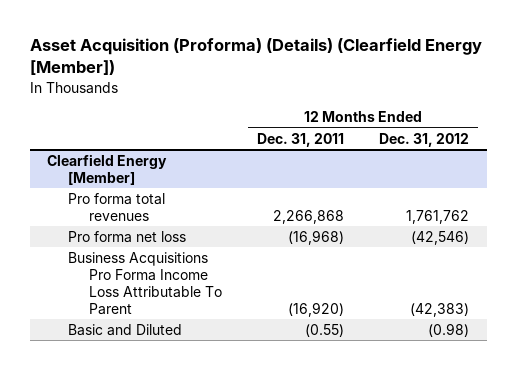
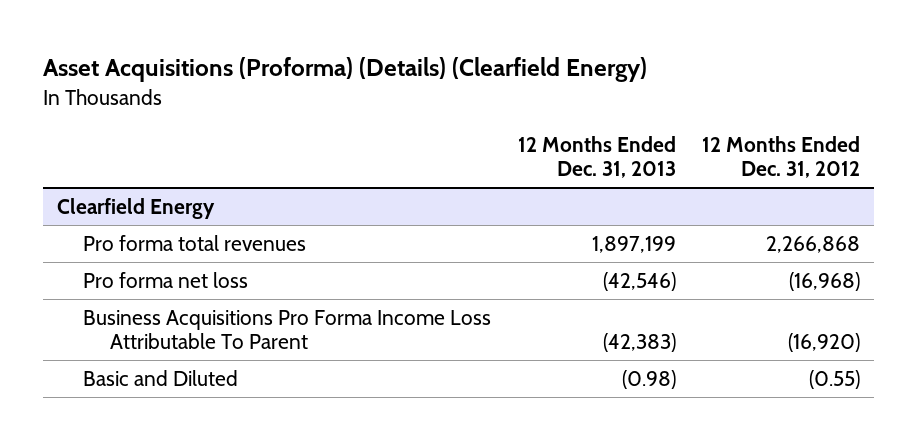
- Asset Acquisition (Proforma) (Details) (Clearfield Energy [Member])
+ Asset Acquisitions (Proforma) (Details) (Clearfield Energy)
- | 12 Months Ended Dec. 31, 2011 | 12 Months Ended Dec. 31, 2012
+ | 12 Months Ended Dec. 31, 2013 | 12 Months Ended Dec. 31, 2012
- Clearfield Energy [Member]
- Pro forma total revenues | 2,266,868 | 1,761,762
- Pro forma net loss | (16,968) | (42,546)
- Business Acquisitions Pro Forma Income Loss Attributable To Parent | (16,920) | (42,383)
- Basic and Diluted | (0.55) | (0.98)
+ Clearfield Energy
+ Pro forma total revenues | 1,897,199 | 2,266,868
+ Pro forma net loss | (42,546) | (16,968)
+ Business Acquisitions Pro Forma Income Loss Attributable To Parent | (42,383) | (16,920)
+ Basic and Diluted | (0.98) | (0.55)

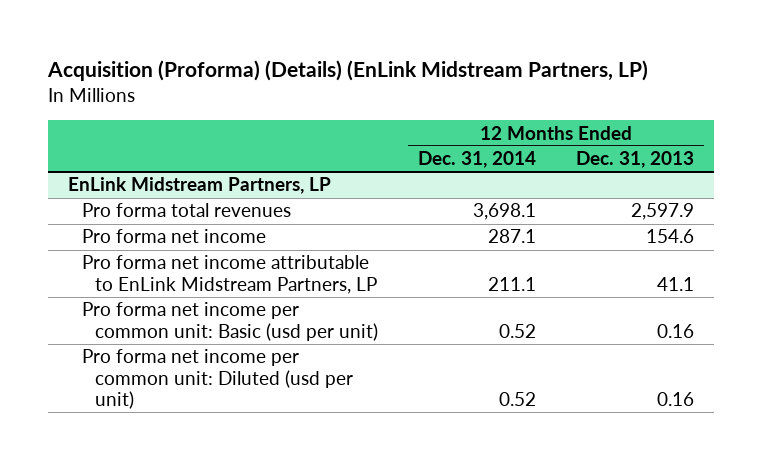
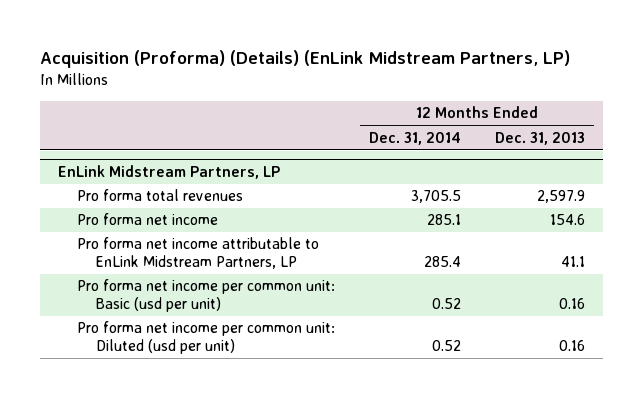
@ EnLink Midstream Partners, LP
- Pro forma total revenues | 3,698.1 | 2,597.9
- Pro forma net income | 287.1 | 154.6
- Pro forma net income attributable to EnLink Midstream Partners, LP | 211.1 | 41.1
+ Pro forma total revenues | 3,705.5 | 2,597.9
+ Pro forma net income | 285.1 | 154.6
+ Pro forma net income attributable to EnLink Midstream Partners, LP | 285.4 | 41.1

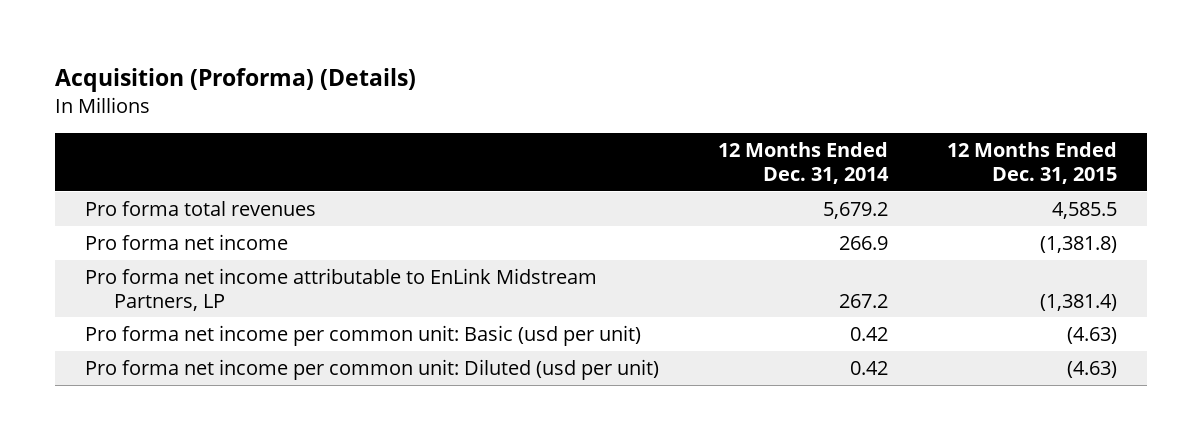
- Acquisition (Proforma) (Details) (EnLink Midstream Partners, LP)
+ Acquisition (Proforma) (Details)
- | 12 Months Ended Dec. 31, 2014 | 12 Months Ended Dec. 31, 2013
+ | 12 Months Ended Dec. 31, 2014 | 12 Months Ended Dec. 31, 2015
- EnLink Midstream Partners, LP
- Pro forma total revenues | 3,705.5 | 2,597.9
- Pro forma net income | 285.1 | 154.6
- Pro forma net income attributable to EnLink Midstream Partners, LP | 285.4 | 41.1
- Pro forma net income per common unit: Basic (usd per unit) | 0.52 | 0.16
- Pro forma net income per common unit: Diluted (usd per unit) | 0.52 | 0.16
+ Pro forma total revenues | 5,679.2 | 4,585.5
+ Pro forma net income | 266.9 | (1,381.8)
+ Pro forma net income attributable to EnLink Midstream Partners, LP | 267.2 | (1,381.4)
+ Pro forma net income per common unit: Basic (usd per unit) | 0.42 | (4.63)
+ Pro forma net income per common unit: Diluted (usd per unit) | 0.42 | (4.63)

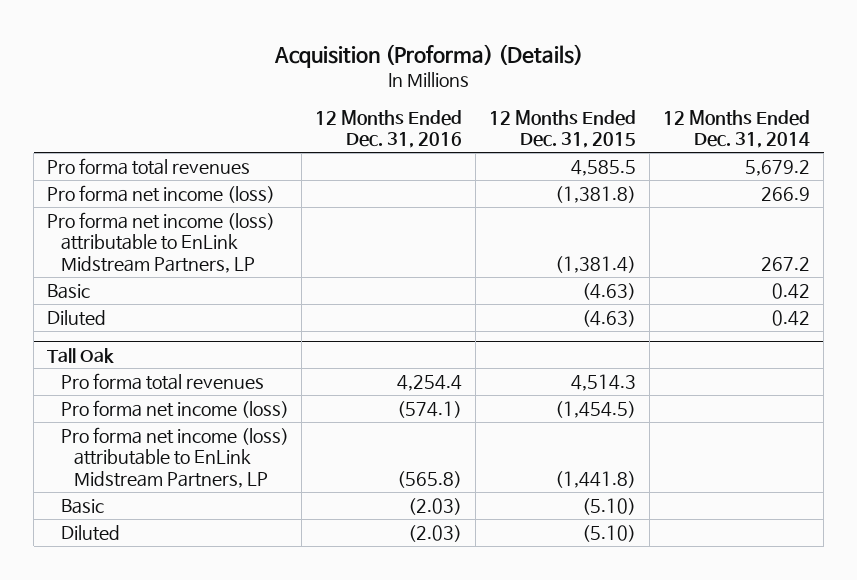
- | 12 Months Ended Dec. 31, 2014 | 12 Months Ended Dec. 31, 2015
+ | 12 Months Ended Dec. 31, 2016 | 12 Months Ended Dec. 31, 2015 | 12 Months Ended Dec. 31, 2014
- Pro forma net income | 266.9 | (1,381.8)
- Pro forma net income attributable to EnLink Midstream Partners, LP | 267.2 | (1,381.4)
- Pro forma net income per common unit: Basic (usd per unit) | 0.42 | (4.63)
- Pro forma net income per common unit: Diluted (usd per unit) | 0.42 | (4.63)
+ Pro forma net income (loss) | | (1,381.8) | 266.9
+ Pro forma net income (loss) attributable to EnLink Midstream Partners, LP | | (1,381.4) | 267.2
+ Basic | | (4.63) | 0.42
+ Diluted | | (4.63) | 0.42
+ Tall Oak
+ Pro forma total revenues | 4,254.4 | 4,514.3 |
+ Pro forma net income (loss) | (574.1) | (1,454.5) |
+ Pro forma net income (loss) attributable to EnLink Midstream Partners, LP | (565.8) | (1,441.8) |
+ Basic | (2.03) | (5.10) |
+ Diluted | (2.03) | (5.10) |

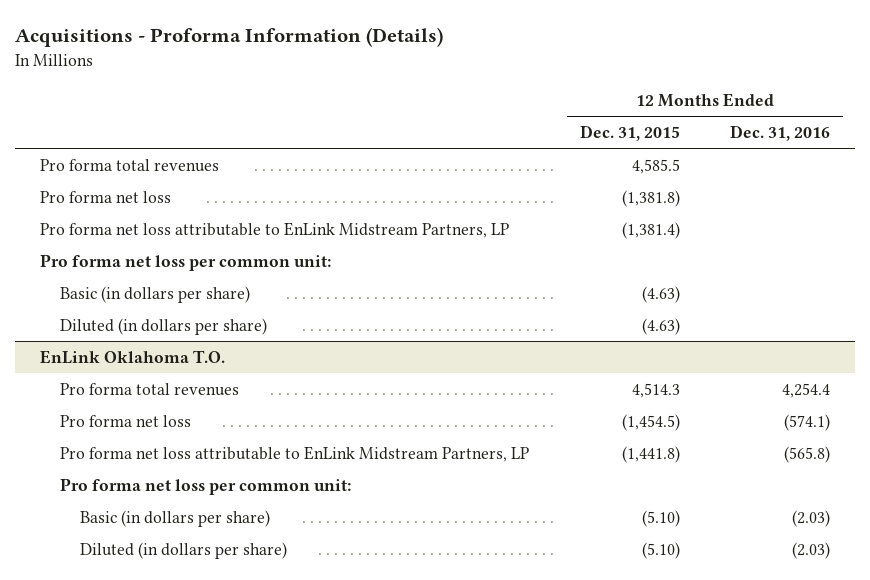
- Acquisition (Proforma) (Details)
+ Acquisitions - Proforma Information (Details)
- | 12 Months Ended Dec. 31, 2016 | 12 Months Ended Dec. 31, 2015 | 12 Months Ended Dec. 31, 2014
+ | 12 Months Ended Dec. 31, 2015 | 12 Months Ended Dec. 31, 2016
- Pro forma net income (loss) | | (1,381.8) | 266.9
- Pro forma net income (loss) attributable to EnLink Midstream Partners, LP | | (1,381.4) | 267.2
- Basic | | (4.63) | 0.42
- Diluted | | (4.63) | 0.42
- Tall Oak
+ Pro forma net loss | (1,381.8) |
+ Pro forma net loss attributable to EnLink Midstream Partners, LP | (1,381.4) |
+ Pro forma net loss per common unit:
+ Basic (in dollars per share) | (4.63) |
+ Diluted (in dollars per share) | (4.63) |
+ EnLink Oklahoma T.O.
- Pro forma net income (loss) | (574.1) | (1,454.5) |
- Pro forma net income (loss) attributable to EnLink Midstream Partners, LP | (565.8) | (1,441.8) |
- Basic | (2.03) | (5.10) |
- Diluted | (2.03) | (5.10) |
+ Pro forma net loss | (1,454.5) | (574.1)
+ Pro forma net loss attributable to EnLink Midstream Partners, LP | (1,441.8) | (565.8)
+ Pro forma net loss per common unit:
+ Basic (in dollars per share) | (5.10) | (2.03)
+ Diluted (in dollars per share) | (5.10) | (2.03)

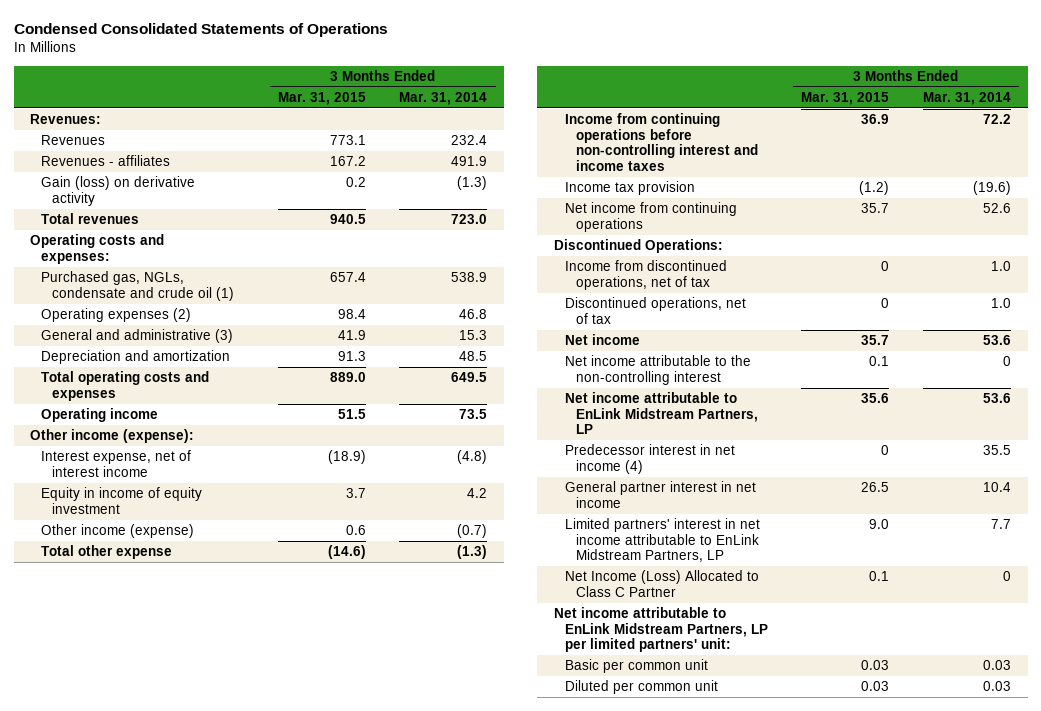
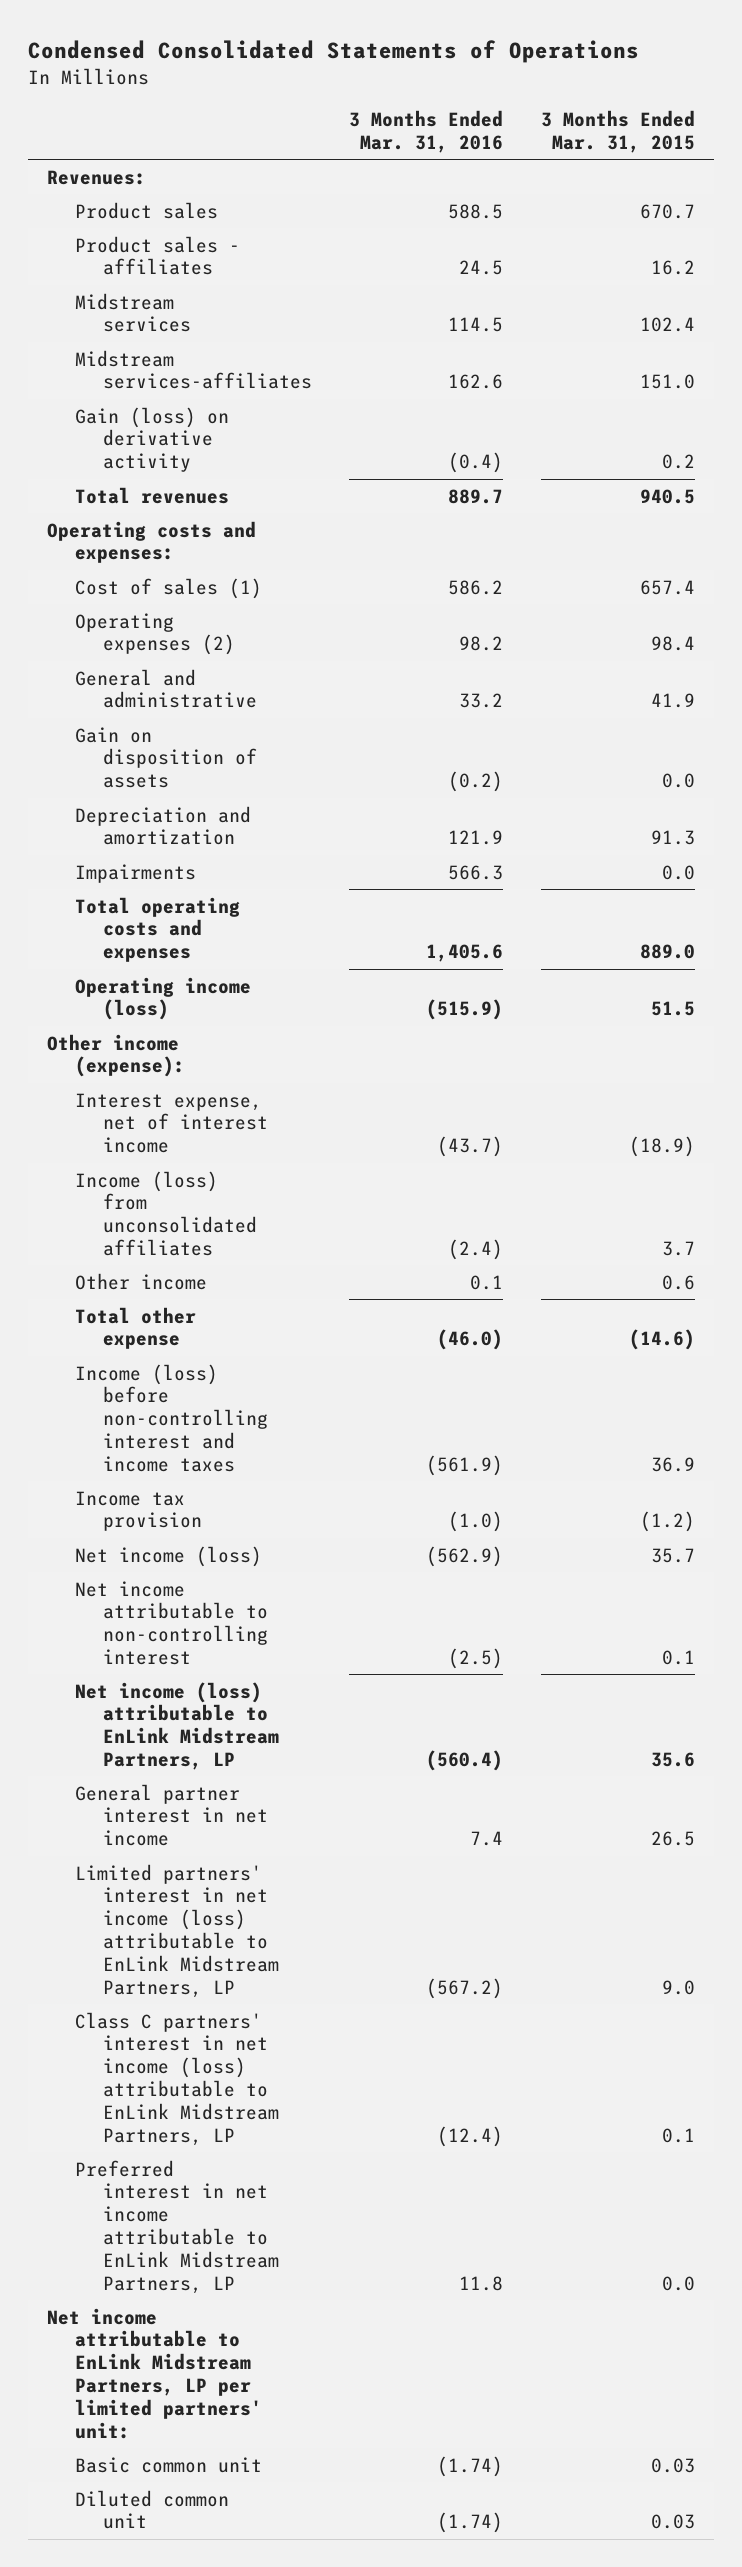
- | 3 Months Ended Mar. 31, 2015 | 3 Months Ended Mar. 31, 2014
+ | 3 Months Ended Mar. 31, 2016 | 3 Months Ended Mar. 31, 2015
- Revenues | 773.1 | 232.4
- Revenues - affiliates | 167.2 | 491.9
+ Product sales | 588.5 | 670.7
+ Product sales - affiliates | 24.5 | 16.2
+ Midstream services | 114.5 | 102.4
+ Midstream services-affiliates | 162.6 | 151.0
- Purchased gas, NGLs, condensate and crude oil (1) | 657.4 | 538.9
+ Cost of sales (1) | 586.2 | 657.4
- General and administrative (3) | 41.9 | 15.3
+ General and administrative | 33.2 | 41.9
+ Gain on disposition of assets | (0.2) | 0.0
+ Impairments | 566.3 | 0.0
- Operating income | 51.5 | 73.5
+ Operating income (loss) | (515.9) | 51.5
- Equity in income of equity investment | 3.7 | 4.2
- Other income (expense) | 0.6 | (0.7)
+ Income (loss) from unconsolidated affiliates | (2.4) | 3.7
+ Other income | 0.1 | 0.6
- Income from continuing operations before non-controlling interest and income taxes | 36.9 | 72.2
+ Income (loss) before non-controlling interest and income taxes | (561.9) | 36.9
- Net income from continuing operations | 35.7 | 52.6
- Discontinued Operations:
- Income from discontinued operations, net of tax | 0 | 1.0
- Discontinued operations, net of tax | 0 | 1.0
- Net income | 35.7 | 53.6
- Net income attributable to the non-controlling interest | 0.1 | 0
- Net income attributable to EnLink Midstream Partners, LP | 35.6 | 53.6
- Predecessor interest in net income (4) | 0 | 35.5
+ Net income (loss) | (562.9) | 35.7
+ Net income attributable to non-controlling interest | (2.5) | 0.1
+ Net income (loss) attributable to EnLink Midstream Partners, LP | (560.4) | 35.6
- Limited partners' interest in net income attributable to EnLink Midstream Partners, LP | 9.0 | 7.7
- Net Income (Loss) Allocated to Class C Partner | 0.1 | 0
+ Limited partners' interest in net income (loss) attributable to EnLink Midstream Partners, LP | (567.2) | 9.0
+ Class C partners' interest in net income (loss) attributable to EnLink Midstream Partners, LP | (12.4) | 0.1
+ Preferred interest in net income attributable to EnLink Midstream Partners, LP | 11.8 | 0.0
- Basic per common unit | 0.03 | 0.03
- Diluted per common unit | 0.03 | 0.03
+ Basic common unit | (1.74) | 0.03
+ Diluted common unit | (1.74) | 0.03

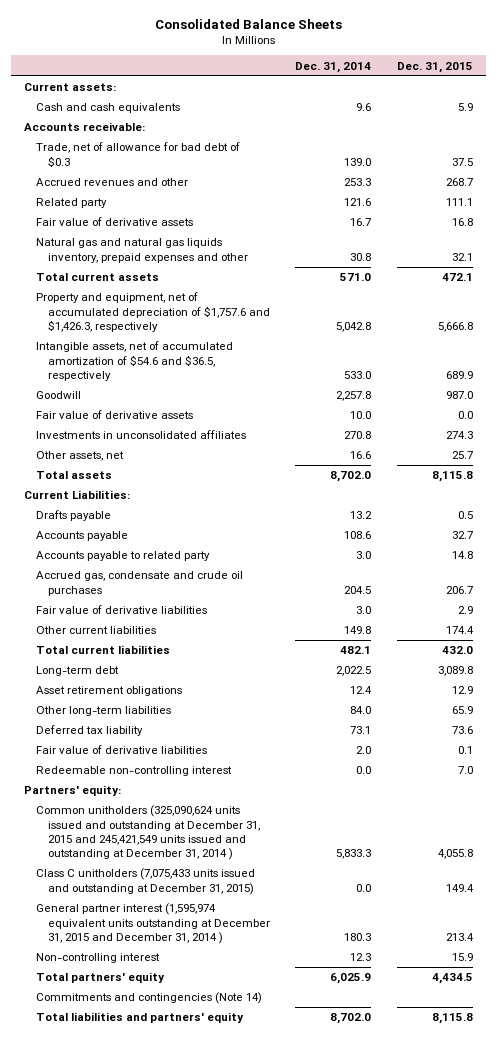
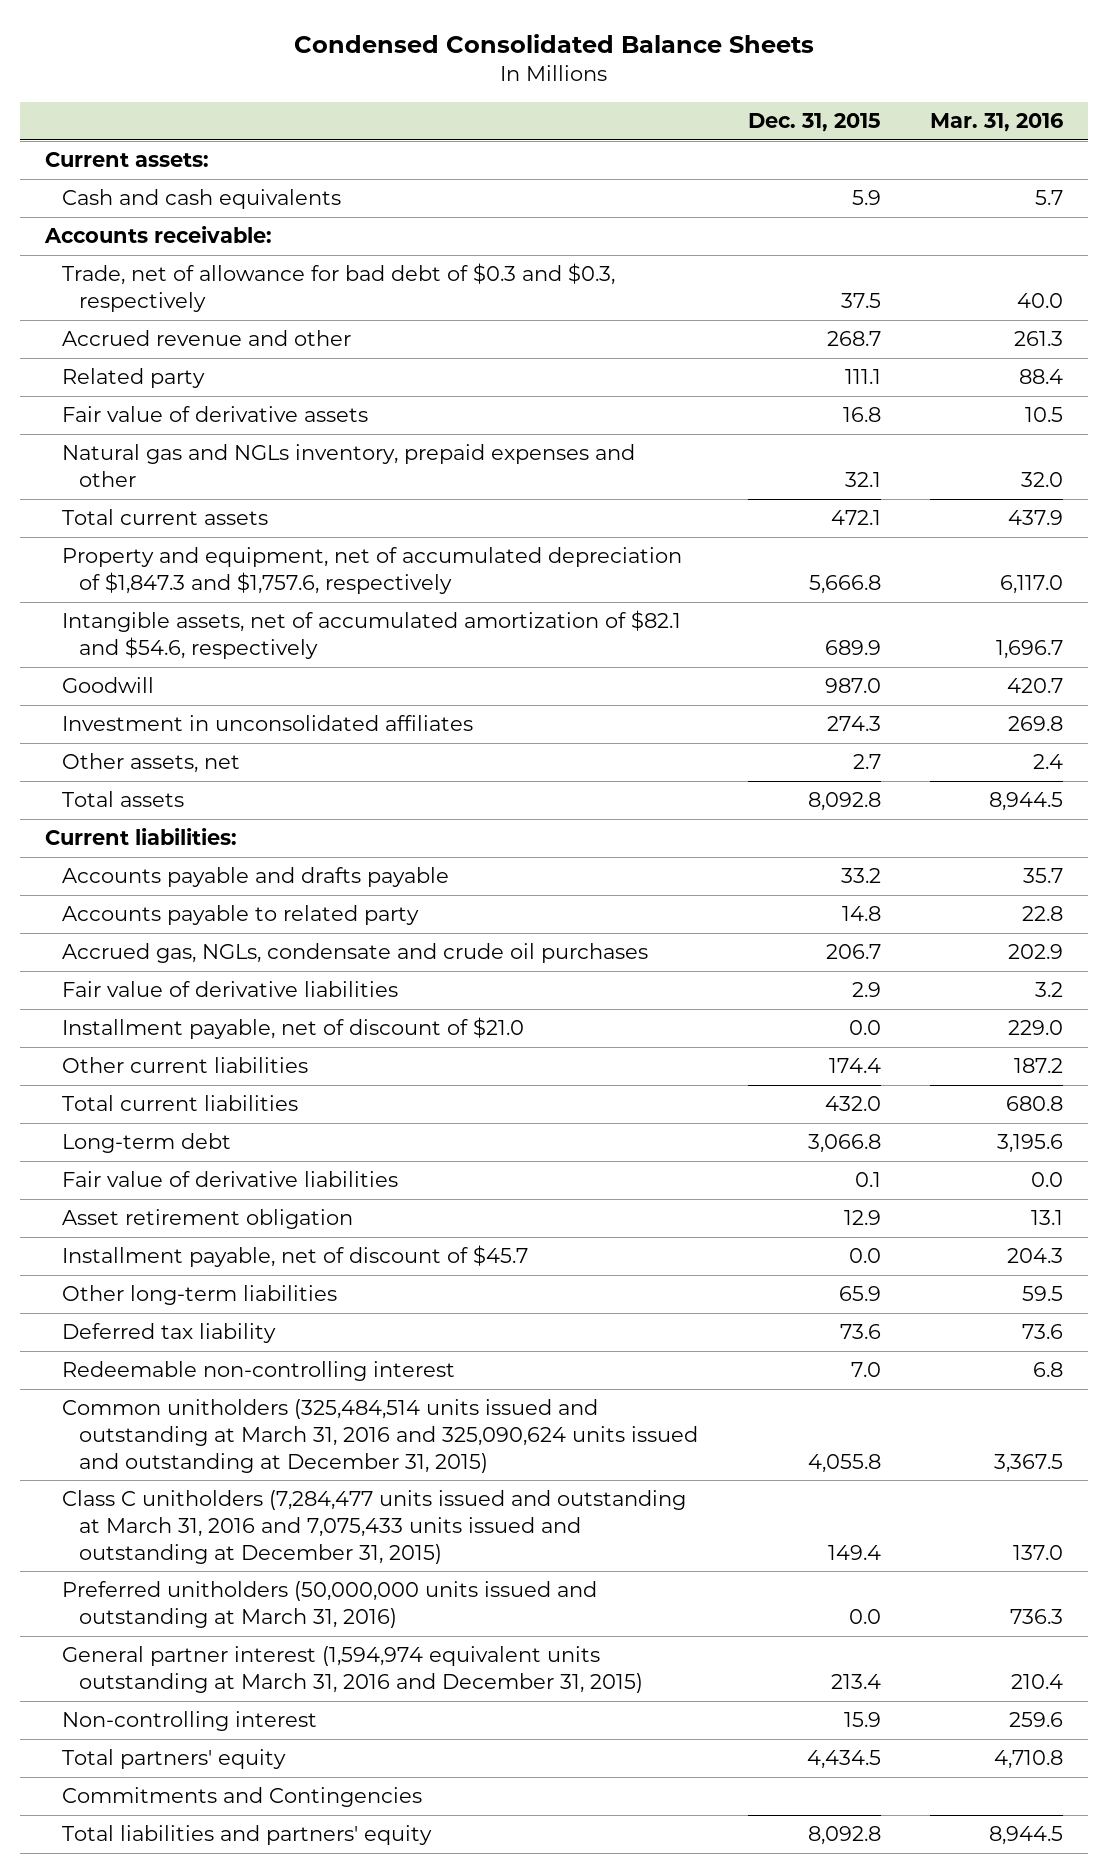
- Consolidated Balance Sheets
+ Condensed Consolidated Balance Sheets
- | Dec. 31, 2014 | Dec. 31, 2015
+ | Dec. 31, 2015 | Mar. 31, 2016
- Trade, net of allowance for bad debt of $0.3 | 139.0 | 37.5
- Accrued revenues and other | 253.3 | 268.7
+ Trade, net of allowance for bad debt of $0.3 and $0.3, respectively | 37.5 | 40.0
+ Accrued revenue and other | 268.7 | 261.3
- Natural gas and natural gas liquids inventory, prepaid expenses and other | 30.8 | 32.1
+ Natural gas and NGLs inventory, prepaid expenses and other | 32.1 | 32.0
- Property and equipment, net of accumulated depreciation of $1,757.6 and $1,426.3, respectively | 5,042.8 | 5,666.8
- Intangible assets, net of accumulated amortization of $54.6 and $36.5, respectively | 533.0 | 689.9
+ Property and equipment, net of accumulated depreciation of $1,847.3 and $1,757.6, respectively | 5,666.8 | 6,117.0
+ Intangible assets, net of accumulated amortization of $82.1 and $54.6, respectively | 689.9 | 1,696.7
- Fair value of derivative assets | 10.0 | 0.0
- Investments in unconsolidated affiliates | 270.8 | 274.3
- Other assets, net | 16.6 | 25.7
- Total assets | 8,702.0 | 8,115.8
- Current Liabilities:
- Drafts payable | 13.2 | 0.5
- Accounts payable | 108.6 | 32.7
+ Investment in unconsolidated affiliates | 274.3 | 269.8
+ Other assets, net | 2.7 | 2.4
+ Total assets | 8,092.8 | 8,944.5
+ Current liabilities:
+ Accounts payable and drafts payable | 33.2 | 35.7
- Accrued gas, condensate and crude oil purchases | 204.5 | 206.7
+ Accrued gas, NGLs, condensate and crude oil purchases | 206.7 | 202.9
+ Installment payable, net of discount of $21.0 | 0.0 | 229.0
- Long-term debt | 2,022.5 | 3,089.8
- Asset retirement obligations | 12.4 | 12.9
+ Long-term debt | 3,066.8 | 3,195.6
moved up: Fair value of derivative liabilities | 0.1 | 0.0
+ Asset retirement obligation | 12.9 | 13.1
+ Installment payable, net of discount of $45.7 | 0.0 | 204.3
- Partners' equity:
- Common unitholders (325,090,624 units issued and outstanding at December 31, 2015 and 245,421,549 units issued and outstanding at December 31, 2014 ) | 5,833.3 | 4,055.8
- Class C unitholders (7,075,433 units issued and outstanding at December 31, 2015) | 0.0 | 149.4
- General partner interest (1,595,974 equivalent units outstanding at December 31, 2015 and December 31, 2014 ) | 180.3 | 213.4
+ Common unitholders (325,484,514 units issued and outstanding at March 31, 2016 and 325,090,624 units issued and outstanding at December 31, 2015) | 4,055.8 | 3,367.5
+ Class C unitholders (7,284,477 units issued and outstanding at March 31, 2016 and 7,075,433 units issued and outstanding at December 31, 2015) | 149.4 | 137.0
+ Preferred unitholders (50,000,000 units issued and outstanding at March 31, 2016) | 0.0 | 736.3
+ General partner interest (1,594,974 equivalent units outstanding at March 31, 2016 and December 31, 2015) | 213.4 | 210.4
- Commitments and contingencies (Note 14)
- Total liabilities and partners' equity | 8,702.0 | 8,115.8
+ Commitments and Contingencies
+ Total liabilities and partners' equity | 8,092.8 | 8,944.5

